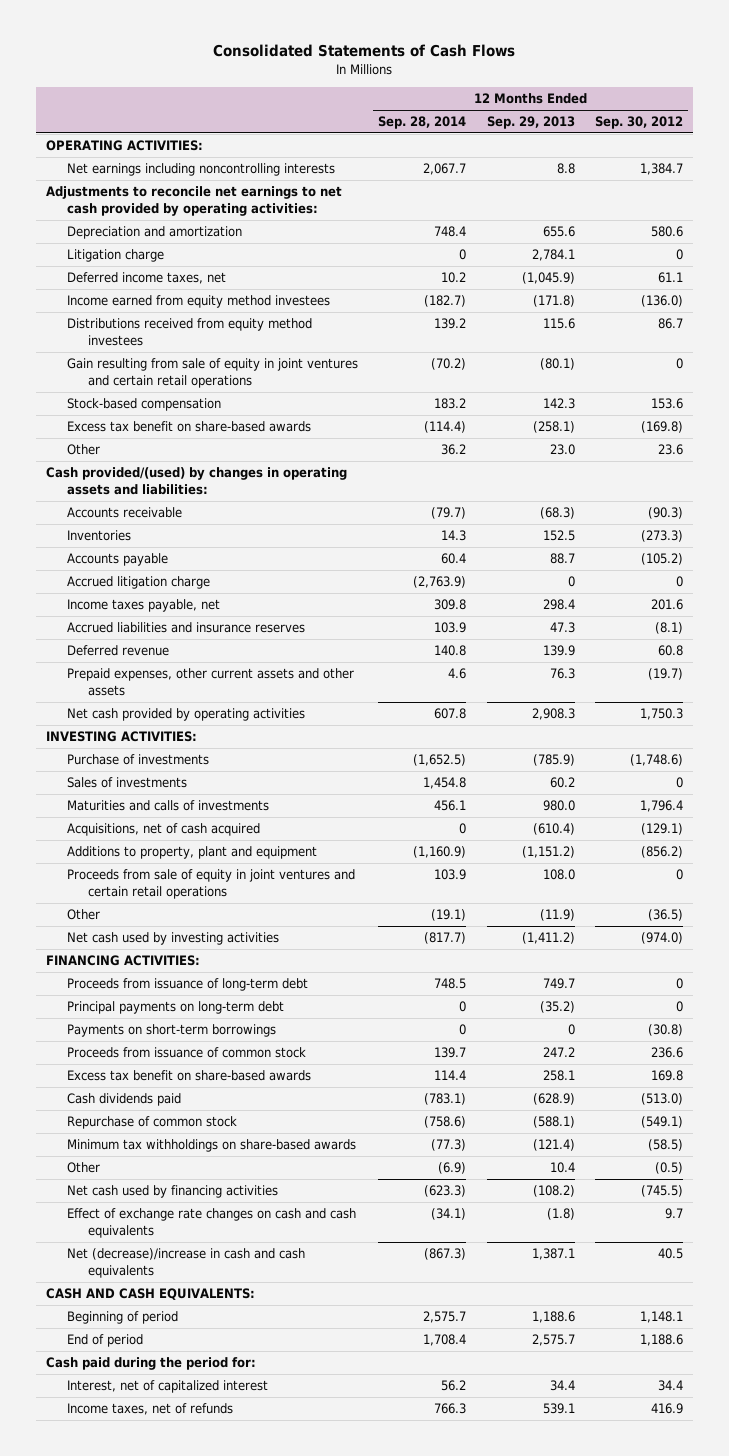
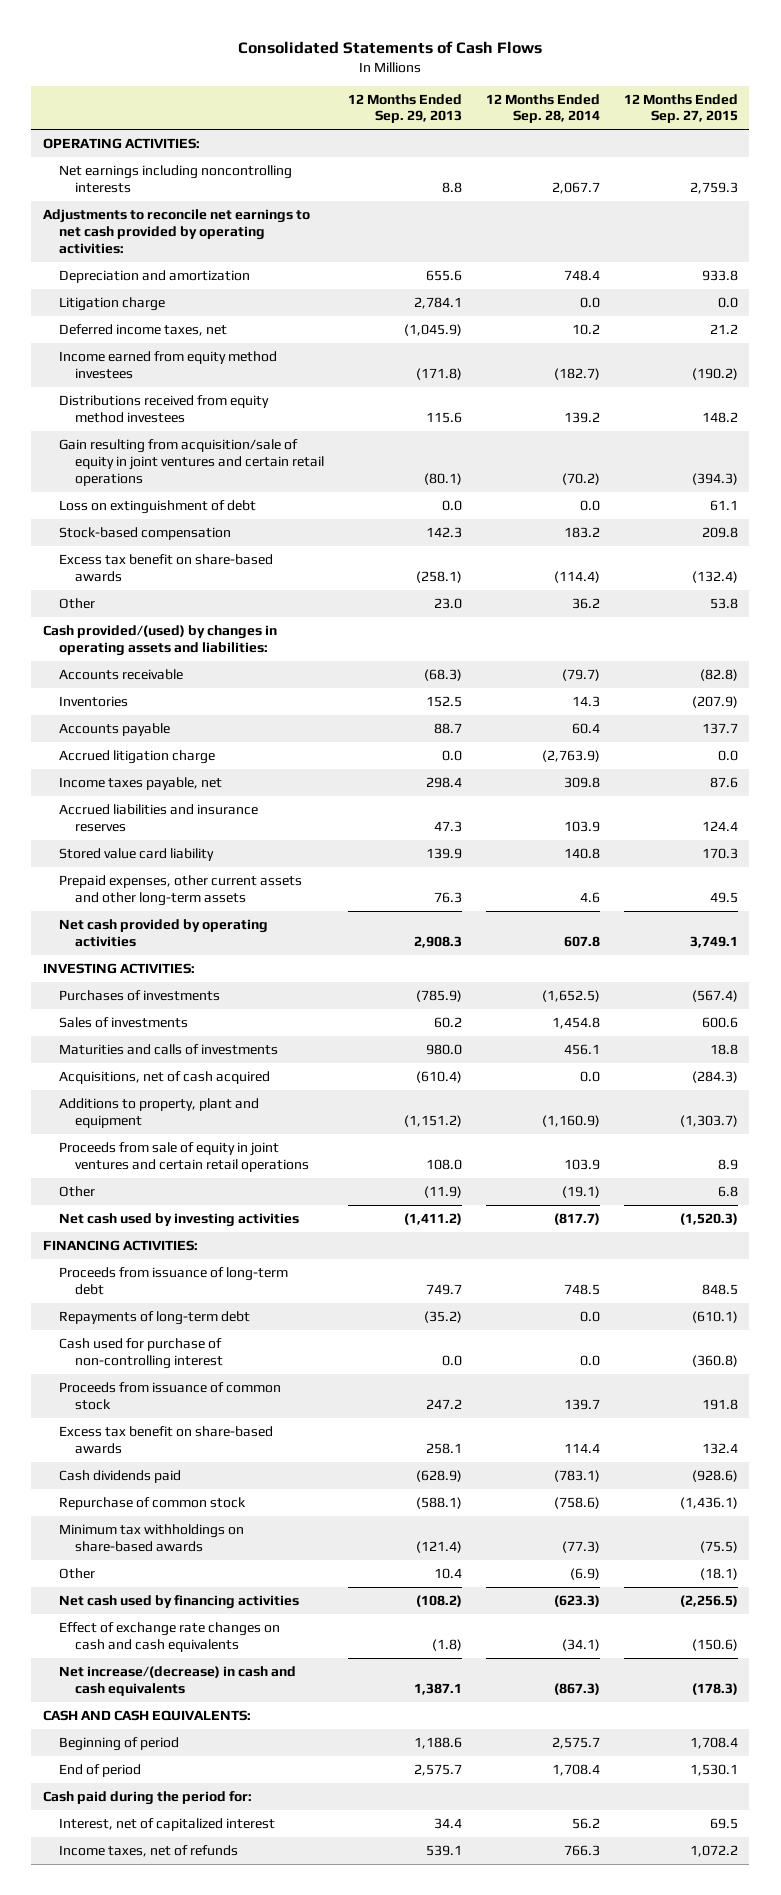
- | 12 Months Ended Sep. 28, 2014 | 12 Months Ended Sep. 29, 2013 | 12 Months Ended Sep. 30, 2012
+ | 12 Months Ended Sep. 29, 2013 | 12 Months Ended Sep. 28, 2014 | 12 Months Ended Sep. 27, 2015
- Litigation charge | 0 | 2,784.1 | 0
+ Litigation charge | 2,784.1 | 0.0 | 0.0
- Gain resulting from sale of equity in joint ventures and certain retail operations | (70.2) | (80.1) | 0
+ Gain resulting from acquisition/sale of equity in joint ventures and certain retail operations | (80.1) | (70.2) | (394.3)
+ Loss on extinguishment of debt | 0.0 | 0.0 | 61.1
- Accrued litigation charge | (2,763.9) | 0 | 0
+ Accrued litigation charge | 0.0 | (2,763.9) | 0.0
- Deferred revenue | 140.8 | 139.9 | 60.8
- Prepaid expenses, other current assets and other assets | 4.6 | 76.3 | (19.7)
+ Stored value card liability | 139.9 | 140.8 | 170.3
+ Prepaid expenses, other current assets and other long-term assets | 76.3 | 4.6 | 49.5
- Purchase of investments | (1,652.5) | (785.9) | (1,748.6)
+ Purchases of investments | (785.9) | (1,652.5) | (567.4)
- Acquisitions, net of cash acquired | 0 | (610.4) | (129.1)
+ Acquisitions, net of cash acquired | (610.4) | 0.0 | (284.3)
- Principal payments on long-term debt | 0 | (35.2) | 0
- Payments on short-term borrowings | 0 | 0 | (30.8)
+ Repayments of long-term debt | (35.2) | 0.0 | (610.1)
+ Cash used for purchase of non-controlling interest | 0.0 | 0.0 | (360.8)
- Net (decrease)/increase in cash and cash equivalents | (867.3) | 1,387.1 | 40.5
+ Net increase/(decrease) in cash and cash equivalents | 1,387.1 | (867.3) | (178.3)

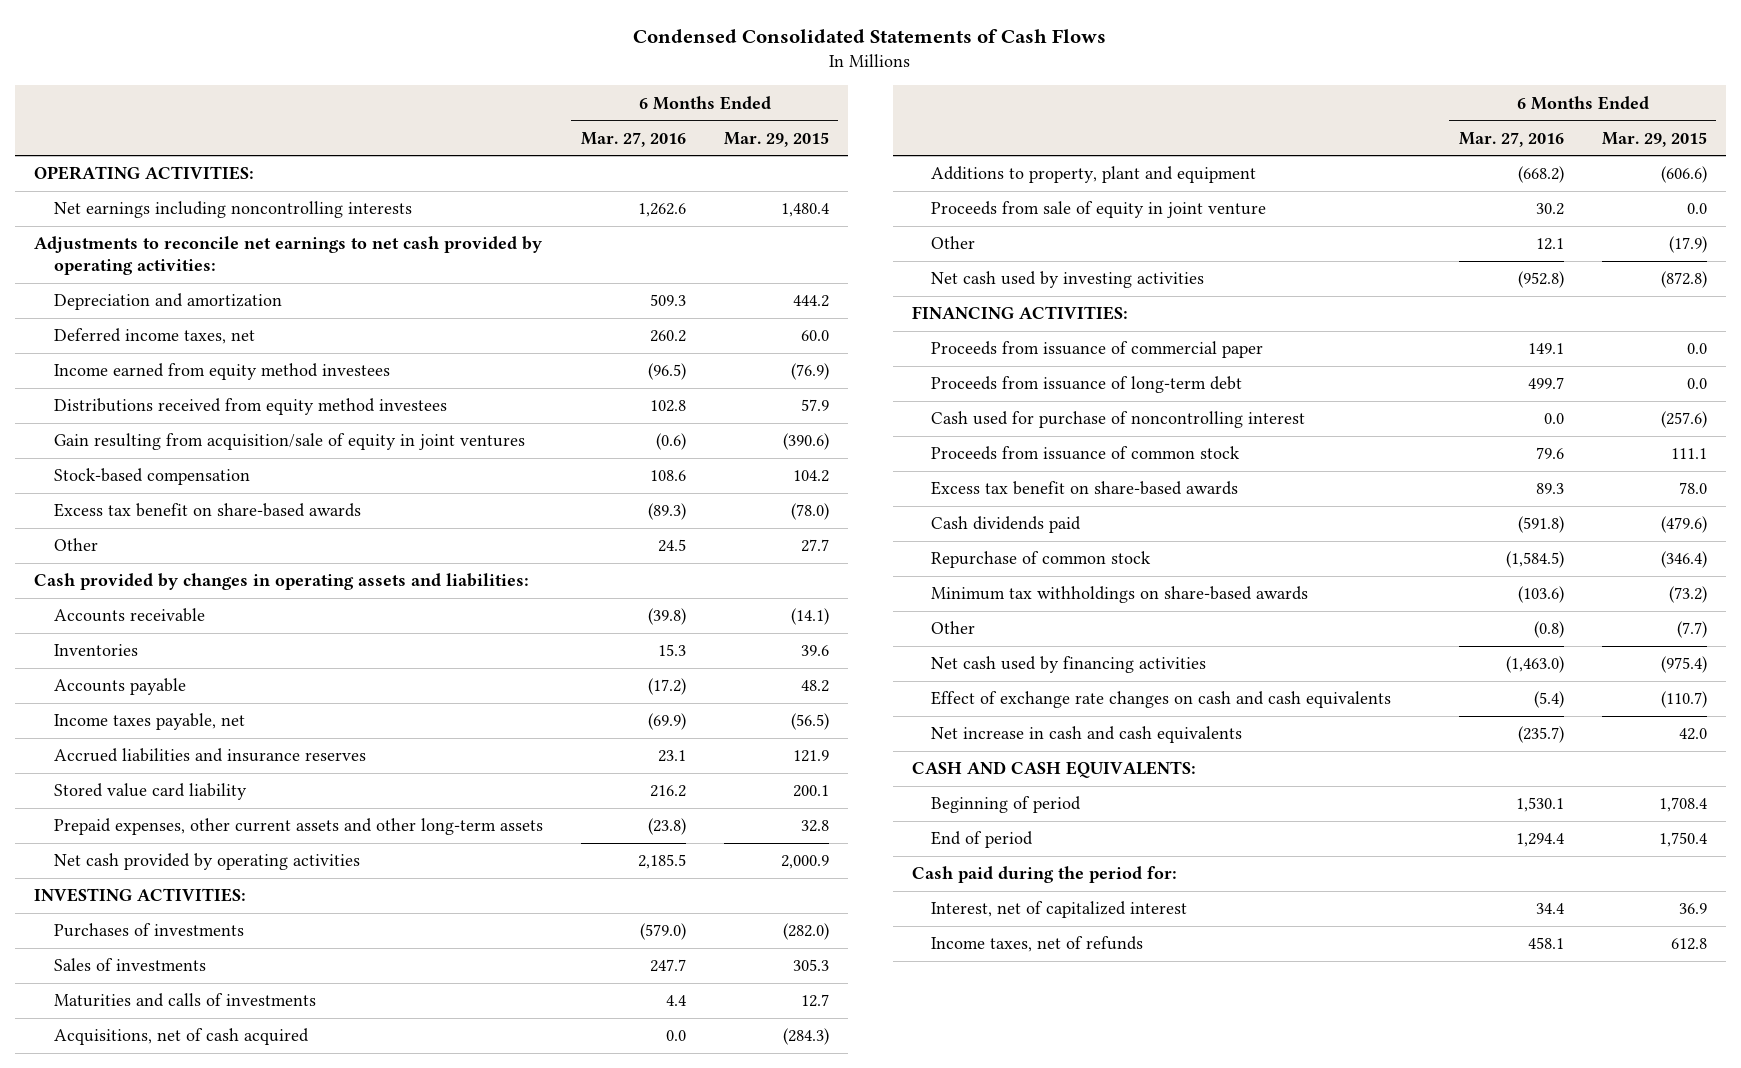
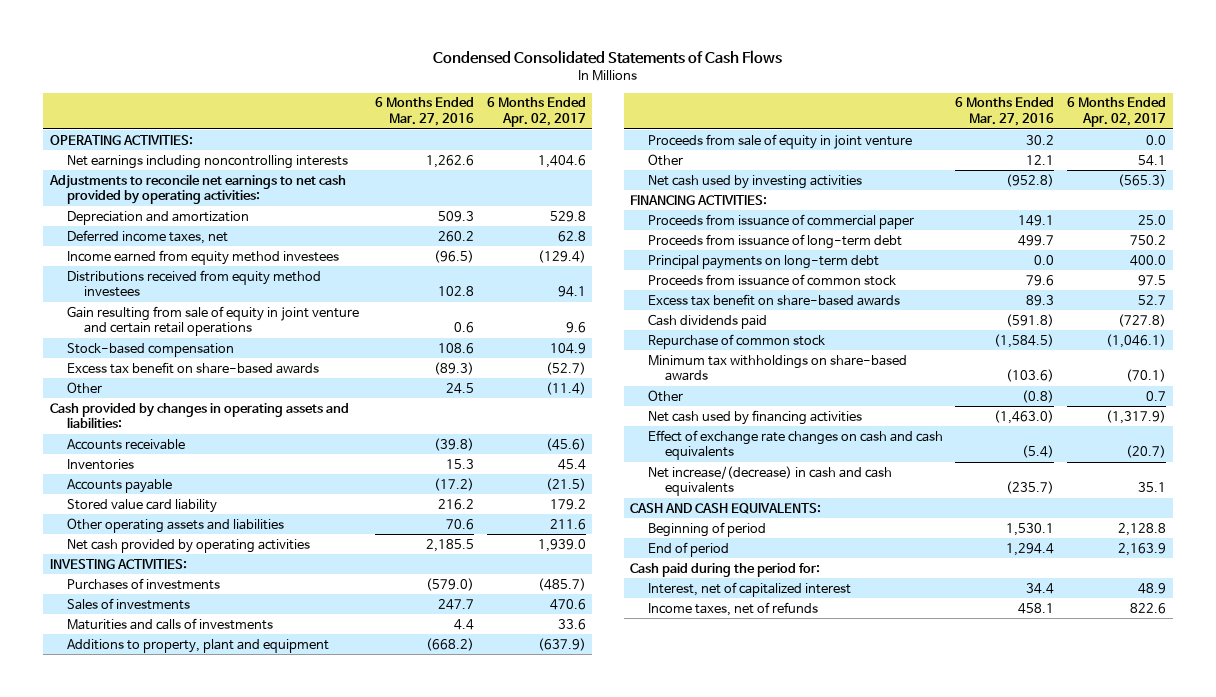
- | 6 Months Ended Mar. 27, 2016 | 6 Months Ended Mar. 29, 2015
+ | 6 Months Ended Mar. 27, 2016 | 6 Months Ended Apr. 02, 2017
- Gain resulting from acquisition/sale of equity in joint ventures | (0.6) | (390.6)
+ Gain resulting from sale of equity in joint venture and certain retail operations | 0.6 | 9.6
- Income taxes payable, net | (69.9) | (56.5)
- Accrued liabilities and insurance reserves | 23.1 | 121.9
- Prepaid expenses, other current assets and other long-term assets | (23.8) | 32.8
+ Other operating assets and liabilities | 70.6 | 211.6
- Acquisitions, net of cash acquired | 0.0 | (284.3)
- Cash used for purchase of noncontrolling interest | 0.0 | (257.6)
+ Principal payments on long-term debt | 0.0 | 400.0
- Net increase in cash and cash equivalents | (235.7) | 42.0
+ Net increase/(decrease) in cash and cash equivalents | (235.7) | 35.1

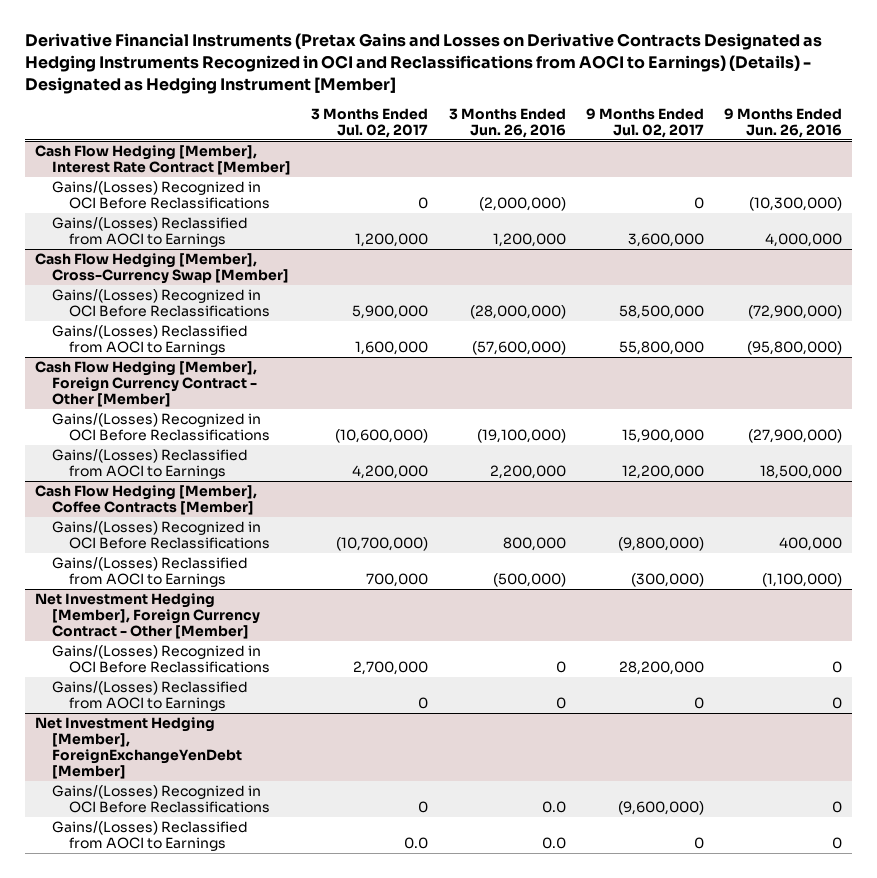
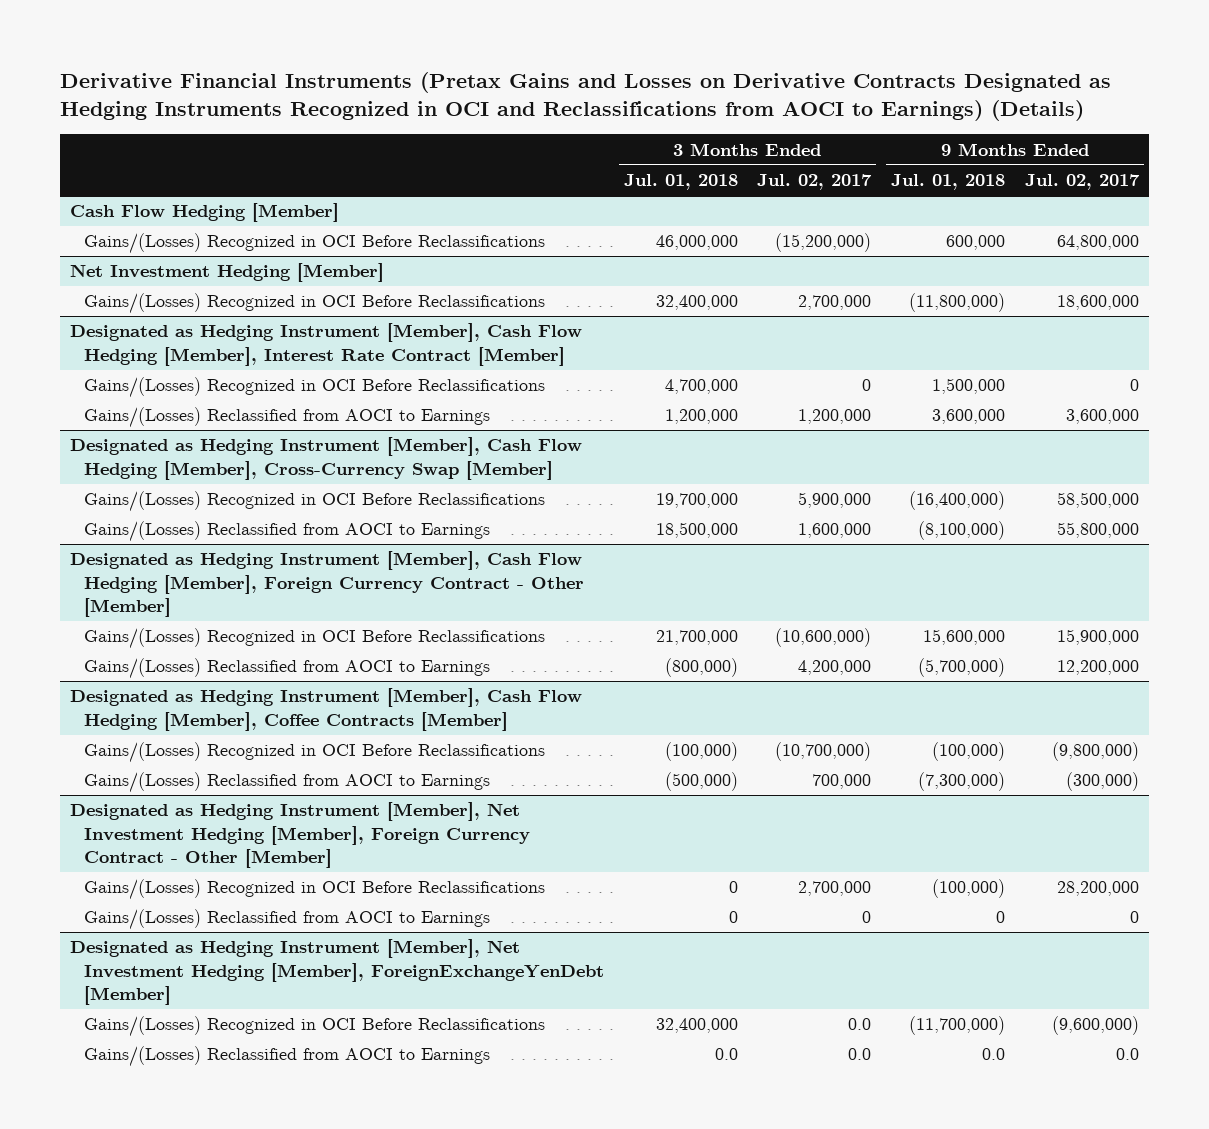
- Derivative Financial Instruments (Pretax Gains and Losses on Derivative Contracts Designated as Hedging Instruments Recognized in OCI and Reclassifications from AOCI to Earnings) (Details) - Designated as Hedging Instrument [Member]
+ Derivative Financial Instruments (Pretax Gains and Losses on Derivative Contracts Designated as Hedging Instruments Recognized in OCI and Reclassifications from AOCI to Earnings) (Details)
- | 3 Months Ended Jul. 02, 2017 | 3 Months Ended Jun. 26, 2016 | 9 Months Ended Jul. 02, 2017 | 9 Months Ended Jun. 26, 2016
+ | 3 Months Ended Jul. 01, 2018 | 3 Months Ended Jul. 02, 2017 | 9 Months Ended Jul. 01, 2018 | 9 Months Ended Jul. 02, 2017
- Cash Flow Hedging [Member], Interest Rate Contract [Member]
+ Cash Flow Hedging [Member]
+ Gains/(Losses) Recognized in OCI Before Reclassifications | 46,000,000 | (15,200,000) | 600,000 | 64,800,000
+ Net Investment Hedging [Member]
+ Gains/(Losses) Recognized in OCI Before Reclassifications | 32,400,000 | 2,700,000 | (11,800,000) | 18,600,000
+ Designated as Hedging Instrument [Member], Cash Flow Hedging [Member], Interest Rate Contract [Member]
- Cash Flow Hedging [Member], Cross-Currency Swap [Member]
+ Designated as Hedging Instrument [Member], Cash Flow Hedging [Member], Cross-Currency Swap [Member]
- Cash Flow Hedging [Member], Foreign Currency Contract - Other [Member]
+ Designated as Hedging Instrument [Member], Cash Flow Hedging [Member], Foreign Currency Contract - Other [Member]
- Cash Flow Hedging [Member], Coffee Contracts [Member]
+ Designated as Hedging Instrument [Member], Cash Flow Hedging [Member], Coffee Contracts [Member]
- Net Investment Hedging [Member], Foreign Currency Contract - Other [Member]
+ Designated as Hedging Instrument [Member], Net Investment Hedging [Member], Foreign Currency Contract - Other [Member]
- Net Investment Hedging [Member], ForeignExchangeYenDebt [Member]
- Gains/(Losses) Recognized in OCI Before Reclassifications | 0 | 0.0 | (9,600,000) | 0
- Gains/(Losses) Reclassified from AOCI to Earnings | 0.0 | 0.0 | 0 | 0
+ Designated as Hedging Instrument [Member], Net Investment Hedging [Member], ForeignExchangeYenDebt [Member]
+ Gains/(Losses) Recognized in OCI Before Reclassifications | 32,400,000 | 0.0 | (11,700,000) | (9,600,000)
+ Gains/(Losses) Reclassified from AOCI to Earnings | 0.0 | 0.0 | 0.0 | 0.0

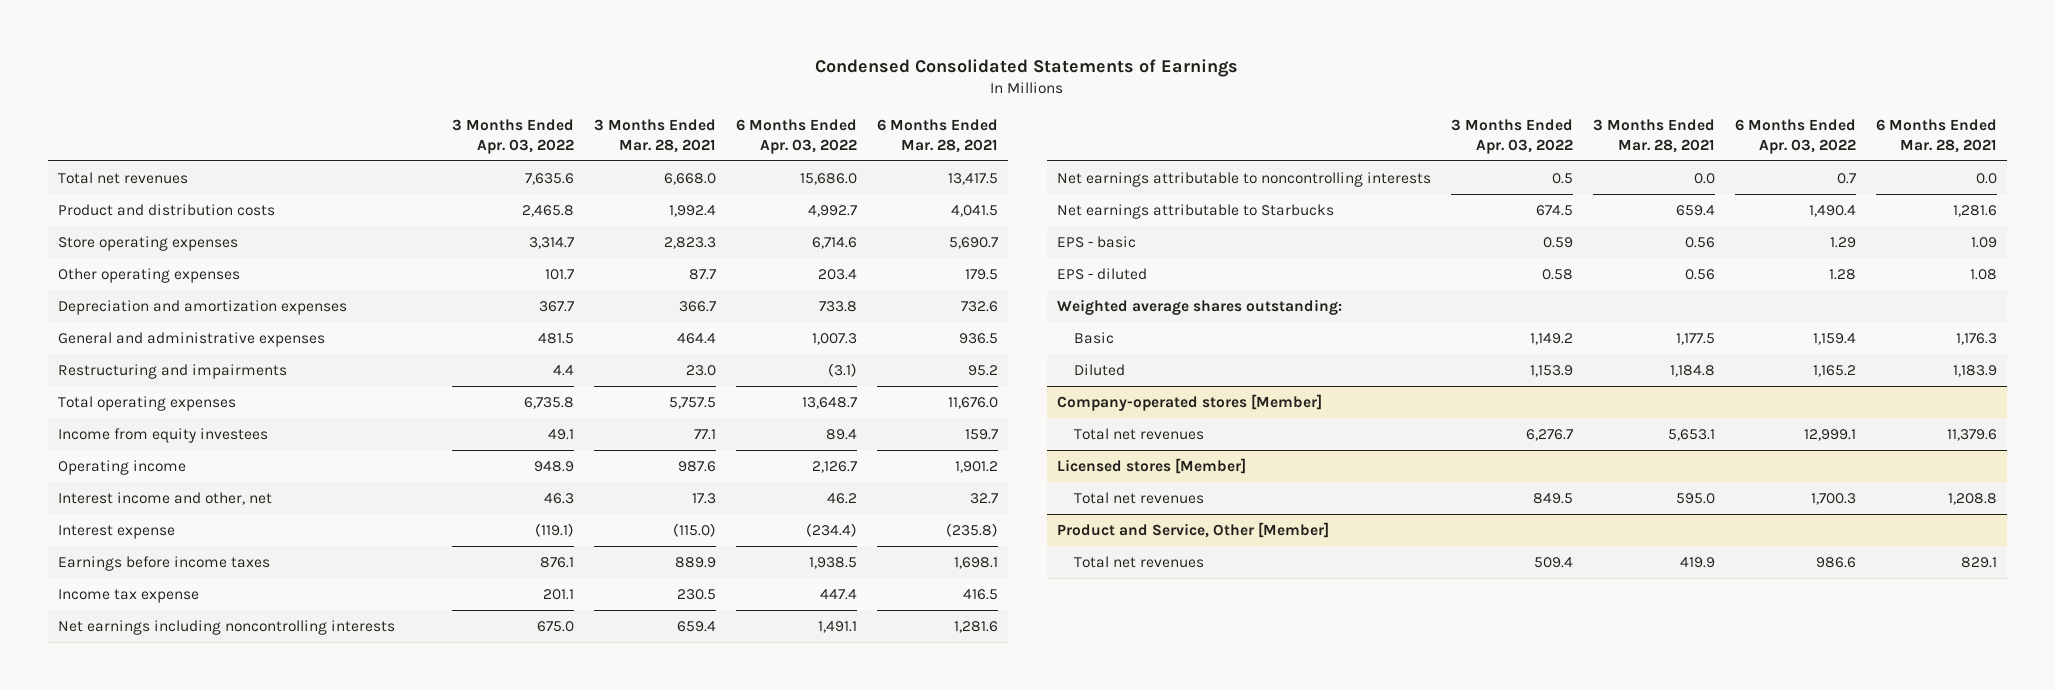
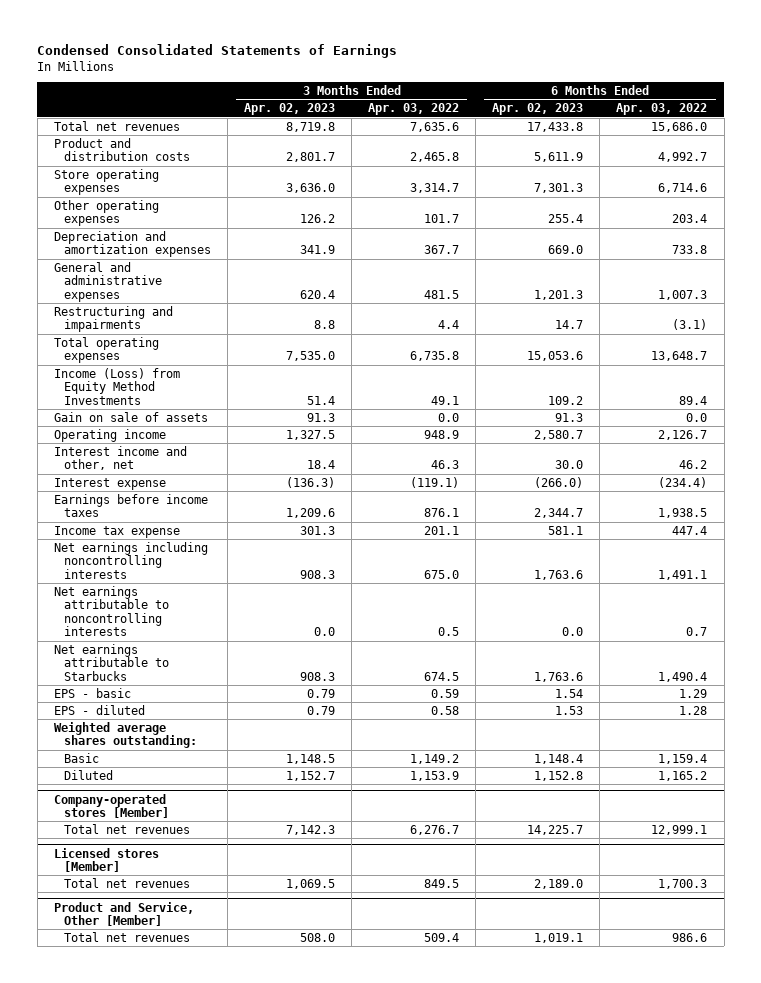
- | 3 Months Ended Apr. 03, 2022 | 3 Months Ended Mar. 28, 2021 | 6 Months Ended Apr. 03, 2022 | 6 Months Ended Mar. 28, 2021
+ | 3 Months Ended Apr. 02, 2023 | 3 Months Ended Apr. 03, 2022 | 6 Months Ended Apr. 02, 2023 | 6 Months Ended Apr. 03, 2022
- Income from equity investees | 49.1 | 77.1 | 89.4 | 159.7
+ Income (Loss) from Equity Method Investments | 51.4 | 49.1 | 109.2 | 89.4
+ Gain on sale of assets | 91.3 | 0.0 | 91.3 | 0.0

